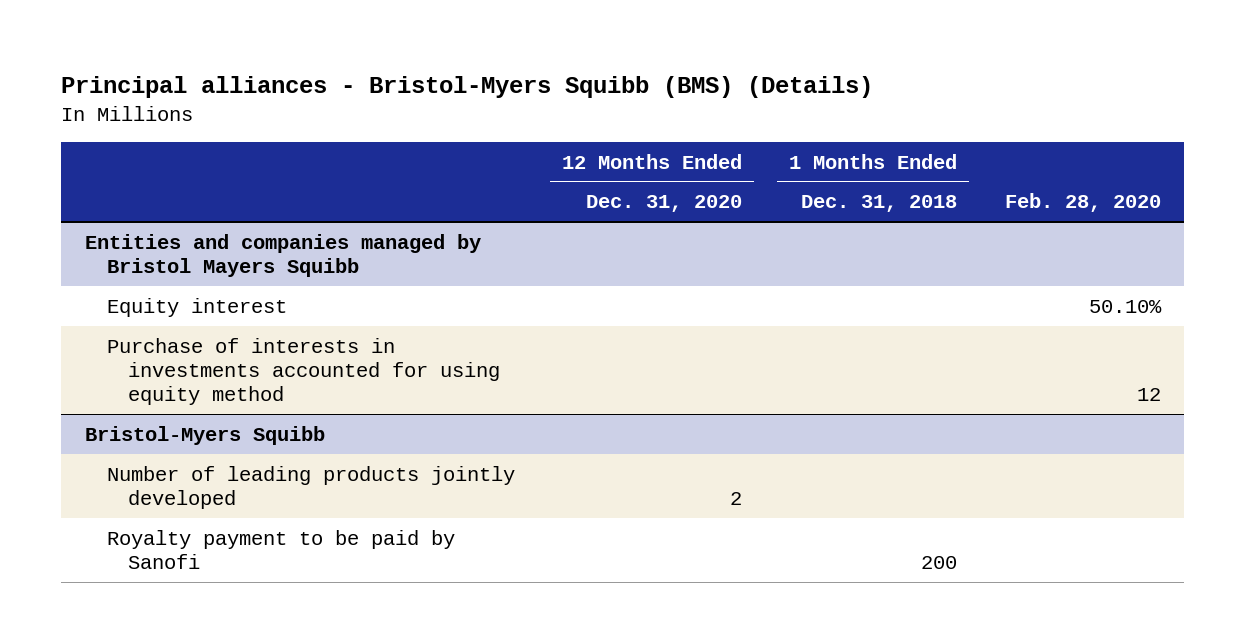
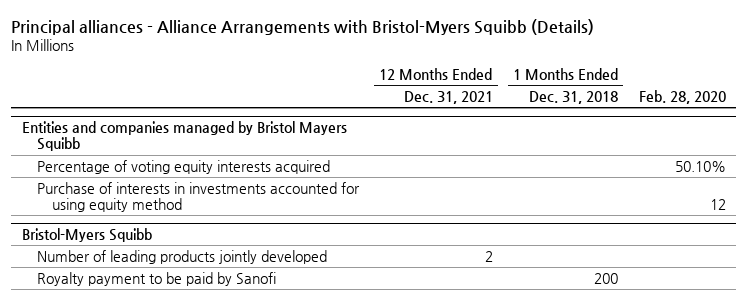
- Principal alliances - Bristol-Myers Squibb (BMS) (Details)
+ Principal alliances - Alliance Arrangements with Bristol-Myers Squibb (Details)
- | 12 Months Ended Dec. 31, 2020 | 1 Months Ended Dec. 31, 2018 | Feb. 28, 2020
+ | 12 Months Ended Dec. 31, 2021 | 1 Months Ended Dec. 31, 2018 | Feb. 28, 2020
@ Entities and companies managed by Bristol Mayers Squibb
- Equity interest | | | 50.10%
+ Percentage of voting equity interests acquired | | | 50.10%

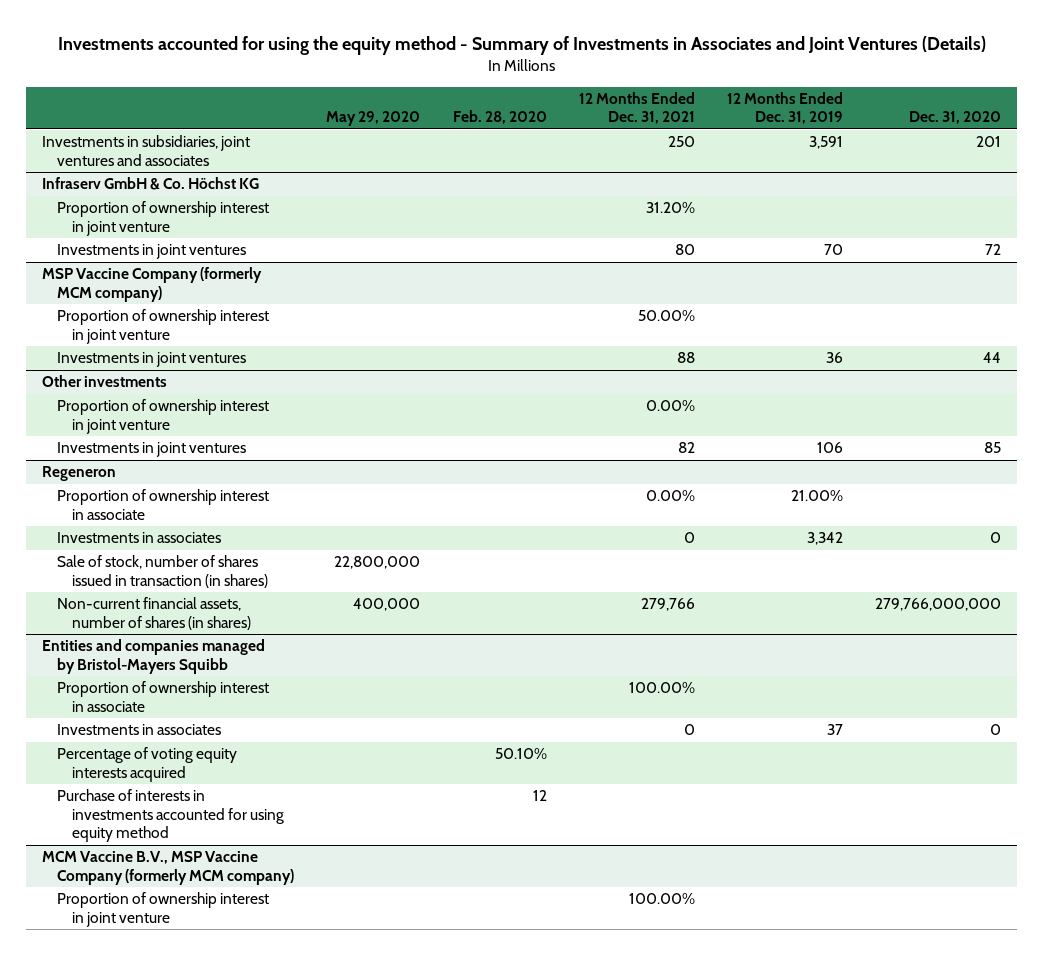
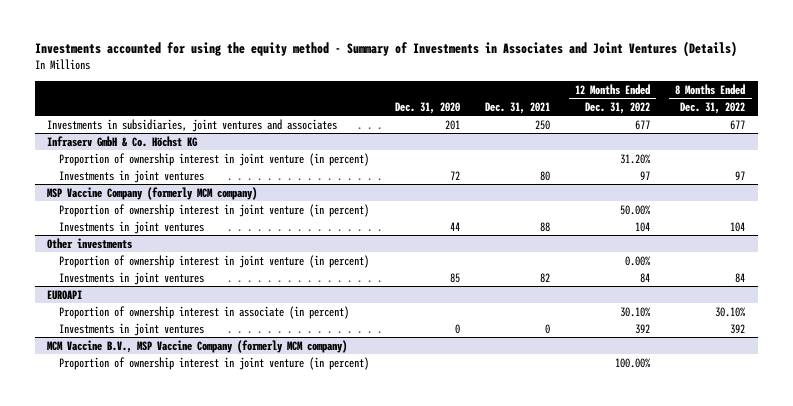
- | May 29, 2020 | Feb. 28, 2020 | 12 Months Ended Dec. 31, 2021 | 12 Months Ended Dec. 31, 2019 | Dec. 31, 2020
+ | Dec. 31, 2020 | Dec. 31, 2021 | 12 Months Ended Dec. 31, 2022 | 8 Months Ended Dec. 31, 2022
@ Infraserv GmbH & Co. Höchst KG
- Proportion of ownership interest in joint venture | | | 31.20% | |
+ Proportion of ownership interest in joint venture (in percent) | | | 31.20% |
@ MSP Vaccine Company (formerly MCM company)
- Proportion of ownership interest in joint venture | | | 50.00% | |
+ Proportion of ownership interest in joint venture (in percent) | | | 50.00% |
@ Other investments
- Proportion of ownership interest in joint venture | | | 0.00% | |
+ Proportion of ownership interest in joint venture (in percent) | | | 0.00% |
- Regeneron
- Proportion of ownership interest in associate | | | 0.00% | 21.00% |
- Investments in associates | | | 0 | 3,342 | 0
- Sale of stock, number of shares issued in transaction (in shares) | 22,800,000 | | | |
- Non-current financial assets, number of shares (in shares) | 400,000 | | 279,766 | | 279,766,000,000
- Entities and companies managed by Bristol-Mayers Squibb
- Proportion of ownership interest in associate | | | 100.00% | |
- Investments in associates | | | 0 | 37 | 0
- Percentage of voting equity interests acquired | | 50.10% | | |
- Purchase of interests in investments accounted for using equity method | | 12 | | |
+ EUROAPI
+ Proportion of ownership interest in associate (in percent) | | | 30.10% | 30.10%
+ Investments in joint ventures | 0 | 0 | 392 | 392
@ MCM Vaccine B.V., MSP Vaccine Company (formerly MCM company)
- Proportion of ownership interest in joint venture | | | 100.00% | |
+ Proportion of ownership interest in joint venture (in percent) | | | 100.00% |

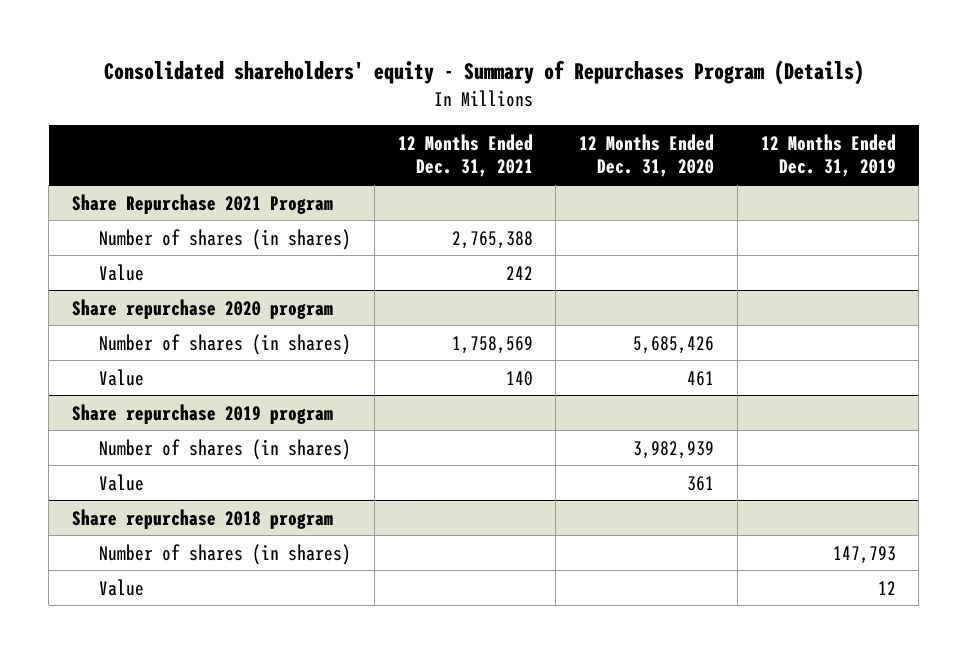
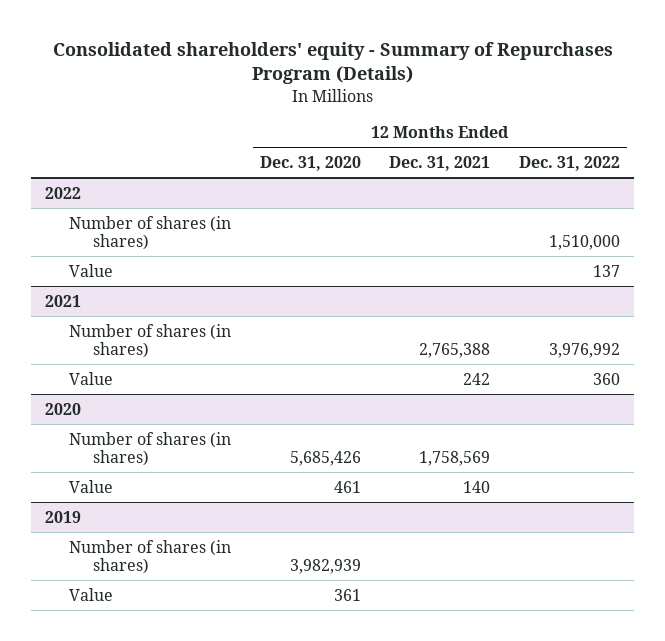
- | 12 Months Ended Dec. 31, 2021 | 12 Months Ended Dec. 31, 2020 | 12 Months Ended Dec. 31, 2019
+ | 12 Months Ended Dec. 31, 2020 | 12 Months Ended Dec. 31, 2021 | 12 Months Ended Dec. 31, 2022
- Share Repurchase 2021 Program
+ 2022
+ Number of shares (in shares) | | | 1,510,000
+ Value | | | 137
+ 2021
- Share repurchase 2020 program
+ 2020
- Share repurchase 2019 program
+ 2019
- Share repurchase 2018 program
- Number of shares (in shares) | | | 147,793
- Value | | | 12

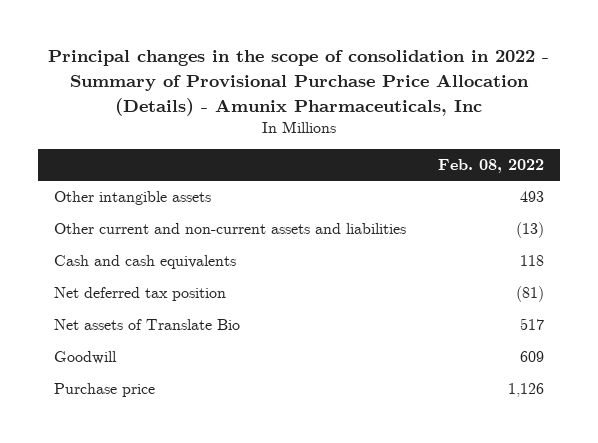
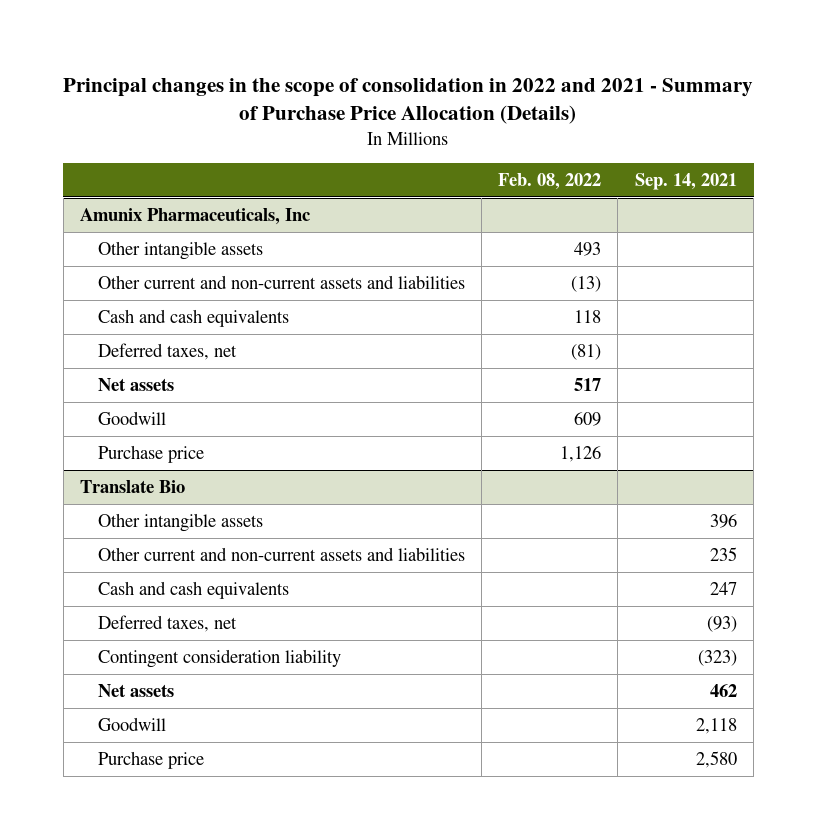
- Principal changes in the scope of consolidation in 2022 - Summary of Provisional Purchase Price Allocation (Details) - Amunix Pharmaceuticals, Inc
+ Principal changes in the scope of consolidation in 2022 and 2021 - Summary of Purchase Price Allocation (Details)
- | Feb. 08, 2022
+ | Feb. 08, 2022 | Sep. 14, 2021
+ Amunix Pharmaceuticals, Inc
- Net deferred tax position | (81)
- Net assets of Translate Bio | 517
+ Deferred taxes, net | (81) |
+ Net assets | 517 |
+ Translate Bio
+ Other intangible assets | | 396
+ Other current and non-current assets and liabilities | | 235
+ Cash and cash equivalents | | 247
+ Deferred taxes, net | | (93)
+ Contingent consideration liability | | (323)
+ Net assets | | 462
+ Goodwill | | 2,118
+ Purchase price | | 2,580

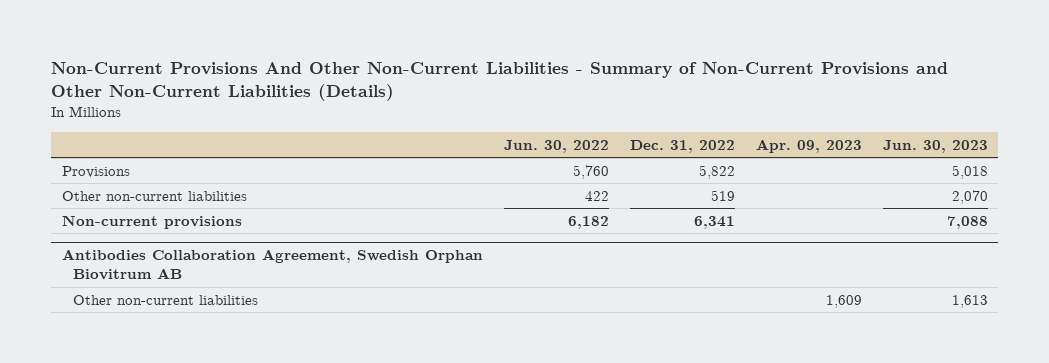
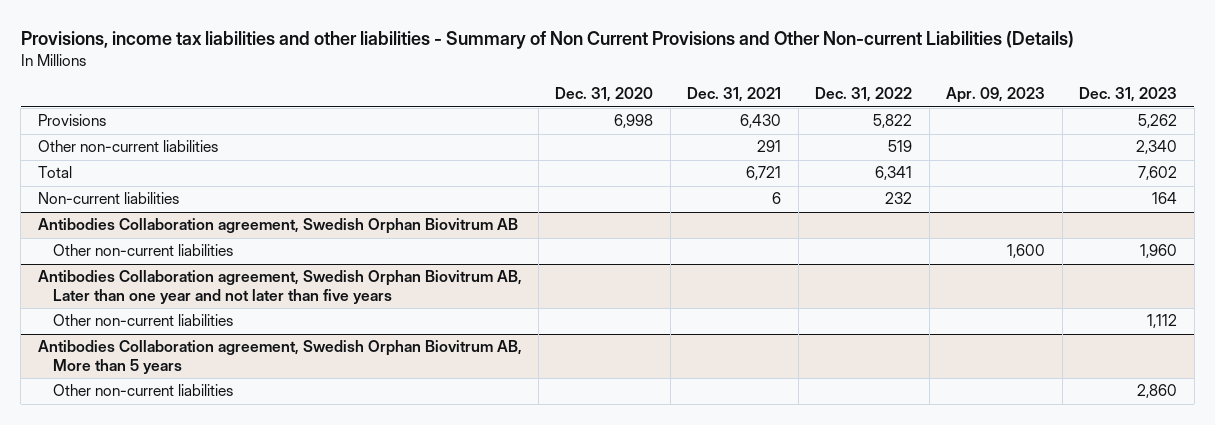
- Non-Current Provisions And Other Non-Current Liabilities - Summary of Non-Current Provisions and Other Non-Current Liabilities (Details)
+ Provisions, income tax liabilities and other liabilities - Summary of Non Current Provisions and Other Non-current Liabilities (Details)
- | Jun. 30, 2022 | Dec. 31, 2022 | Apr. 09, 2023 | Jun. 30, 2023
+ | Dec. 31, 2020 | Dec. 31, 2021 | Dec. 31, 2022 | Apr. 09, 2023 | Dec. 31, 2023
- Non-current provisions | 6,182 | 6,341 | | 7,088
- Antibodies Collaboration Agreement, Swedish Orphan Biovitrum AB
- Other non-current liabilities | | | 1,609 | 1,613
+ Total | | 6,721 | 6,341 | | 7,602
+ Non-current liabilities | | 6 | 232 | | 164
+ Antibodies Collaboration agreement, Swedish Orphan Biovitrum AB
+ Other non-current liabilities | | | | 1,600 | 1,960
+ Antibodies Collaboration agreement, Swedish Orphan Biovitrum AB, Later than one year and not later than five years
+ Other non-current liabilities | | | | | 1,112
+ Antibodies Collaboration agreement, Swedish Orphan Biovitrum AB, More than 5 years
+ Other non-current liabilities | | | | | 2,860

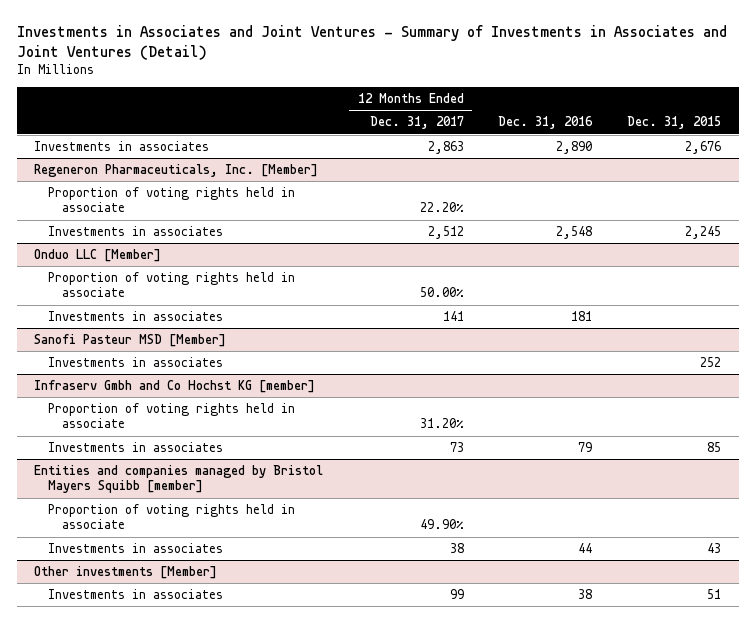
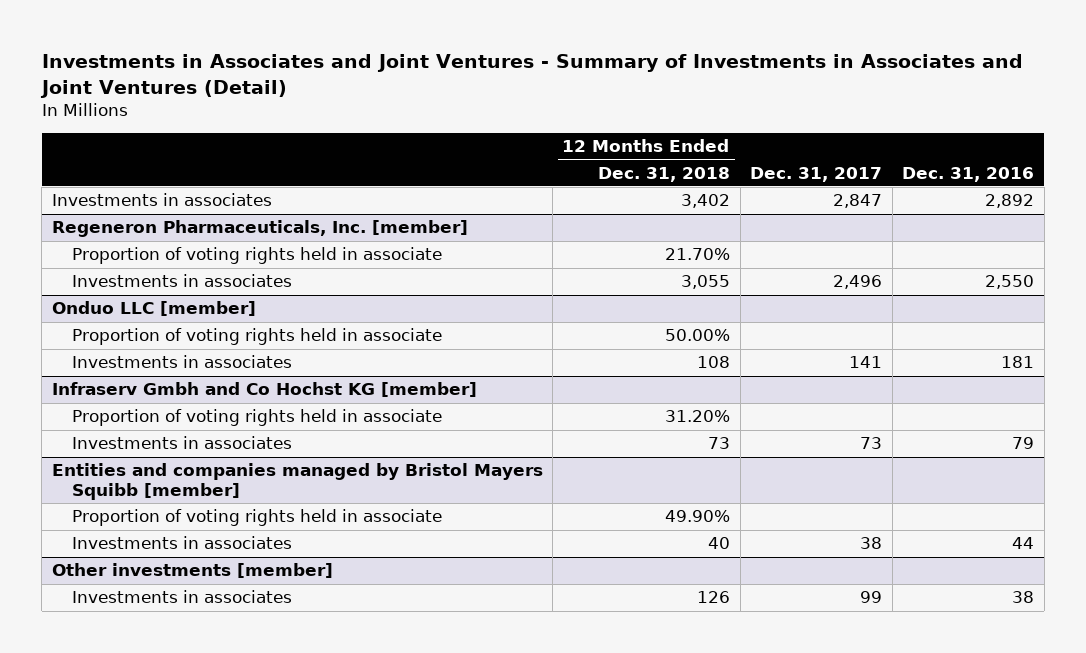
- | 12 Months Ended Dec. 31, 2017 | Dec. 31, 2016 | Dec. 31, 2015
+ | 12 Months Ended Dec. 31, 2018 | Dec. 31, 2017 | Dec. 31, 2016
- Investments in associates | 2,863 | 2,890 | 2,676
- Regeneron Pharmaceuticals, Inc. [Member]
+ Investments in associates | 3,402 | 2,847 | 2,892
+ Regeneron Pharmaceuticals, Inc. [member]
- Investments in associates | 2,512 | 2,548 | 2,245
- Onduo LLC [Member]
+ Investments in associates | 3,055 | 2,496 | 2,550
+ Onduo LLC [member]
- Sanofi Pasteur MSD [Member]
- Investments in associates | | | 252
- Other investments [Member]
+ Other investments [member]

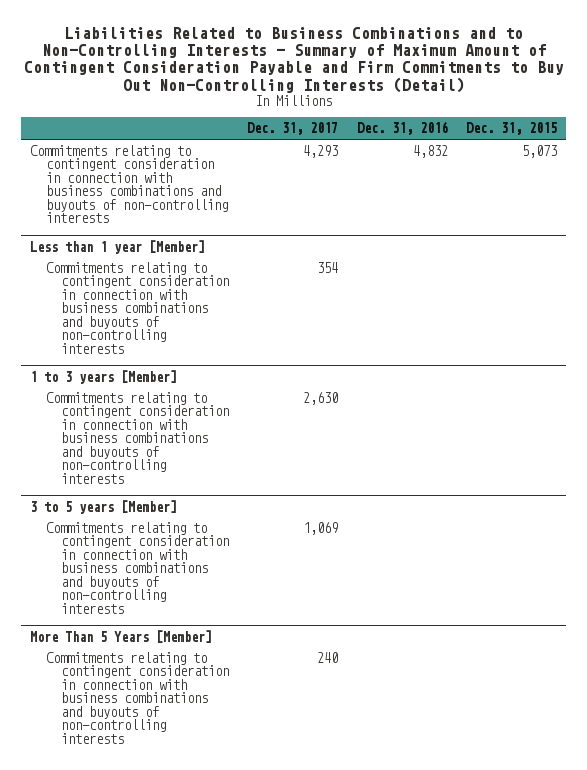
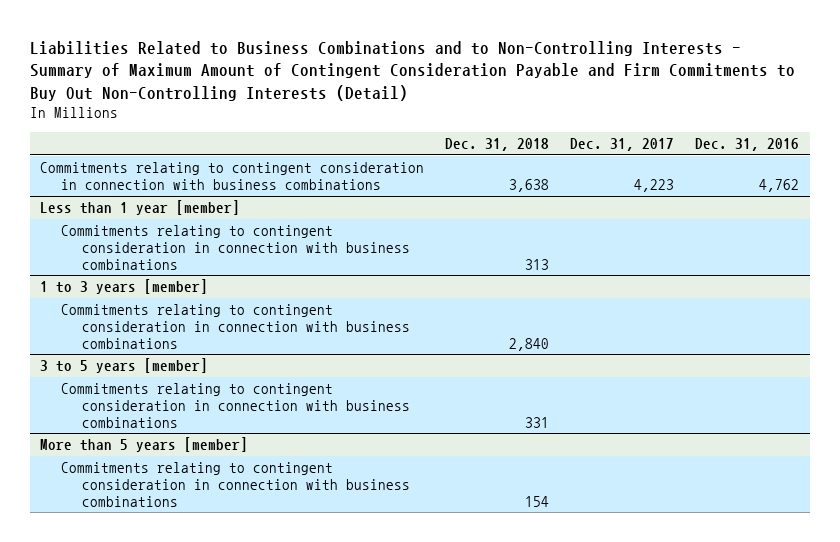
- | Dec. 31, 2017 | Dec. 31, 2016 | Dec. 31, 2015
+ | Dec. 31, 2018 | Dec. 31, 2017 | Dec. 31, 2016
- Commitments relating to contingent consideration in connection with business combinations and buyouts of non-controlling interests | 4,293 | 4,832 | 5,073
- Less than 1 year [Member]
- Commitments relating to contingent consideration in connection with business combinations and buyouts of non-controlling interests | 354 | |
- 1 to 3 years [Member]
- Commitments relating to contingent consideration in connection with business combinations and buyouts of non-controlling interests | 2,630 | |
- 3 to 5 years [Member]
- Commitments relating to contingent consideration in connection with business combinations and buyouts of non-controlling interests | 1,069 | |
- More Than 5 Years [Member]
- Commitments relating to contingent consideration in connection with business combinations and buyouts of non-controlling interests | 240 | |
+ Commitments relating to contingent consideration in connection with business combinations | 3,638 | 4,223 | 4,762
+ Less than 1 year [member]
+ Commitments relating to contingent consideration in connection with business combinations | 313 | |
+ 1 to 3 years [member]
+ Commitments relating to contingent consideration in connection with business combinations | 2,840 | |
+ 3 to 5 years [member]
+ Commitments relating to contingent consideration in connection with business combinations | 331 | |
+ More than 5 years [member]
+ Commitments relating to contingent consideration in connection with business combinations | 154 | |

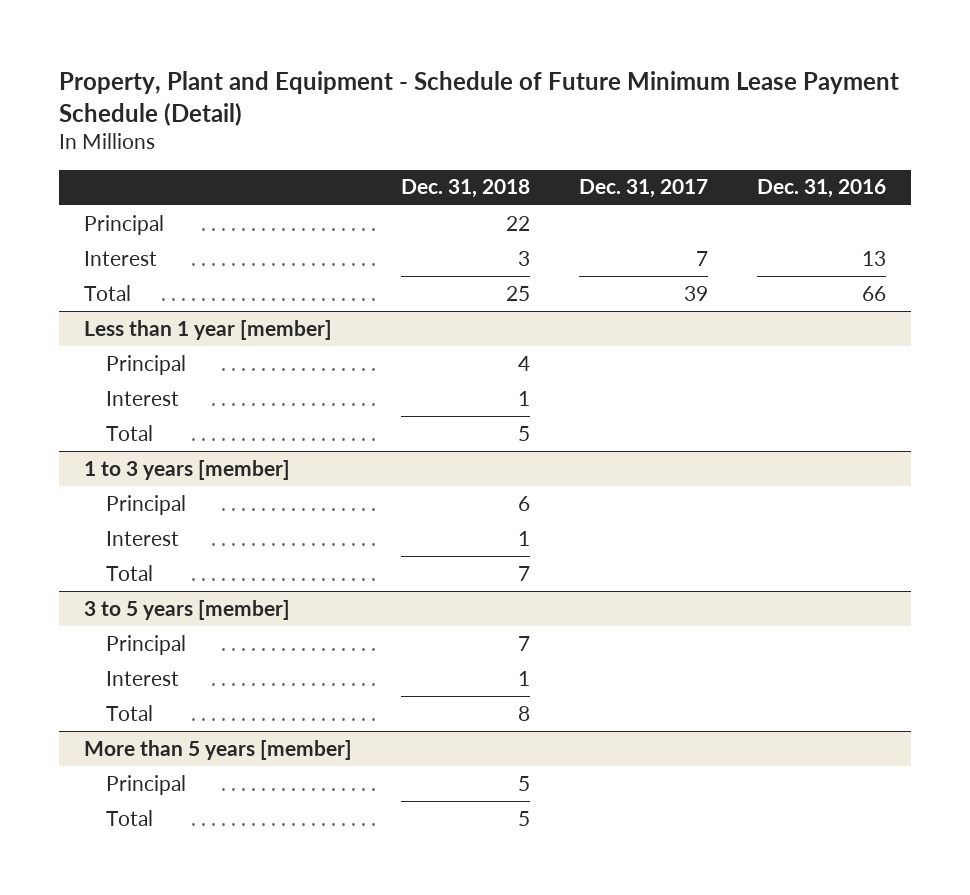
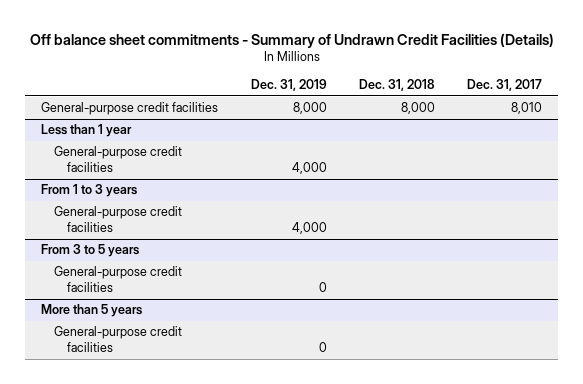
- Property, Plant and Equipment - Schedule of Future Minimum Lease Payment Schedule (Detail)
+ Off balance sheet commitments - Summary of Undrawn Credit Facilities (Details)
- | Dec. 31, 2018 | Dec. 31, 2017 | Dec. 31, 2016
+ | Dec. 31, 2019 | Dec. 31, 2018 | Dec. 31, 2017
- Principal | 22 | |
- Interest | 3 | 7 | 13
- Total | 25 | 39 | 66
- Less than 1 year [member]
- Principal | 4 | |
- Interest | 1 | |
- Total | 5 | |
- 1 to 3 years [member]
- Principal | 6 | |
- Interest | 1 | |
- Total | 7 | |
- 3 to 5 years [member]
- Principal | 7 | |
- Interest | 1 | |
- Total | 8 | |
- More than 5 years [member]
- Principal | 5 | |
- Total | 5 | |
+ General-purpose credit facilities | 8,000 | 8,000 | 8,010
+ Less than 1 year
+ General-purpose credit facilities | 4,000 | |
+ From 1 to 3 years
+ General-purpose credit facilities | 4,000 | |
+ From 3 to 5 years
+ General-purpose credit facilities | 0 | |
+ More than 5 years
+ General-purpose credit facilities | 0 | |

